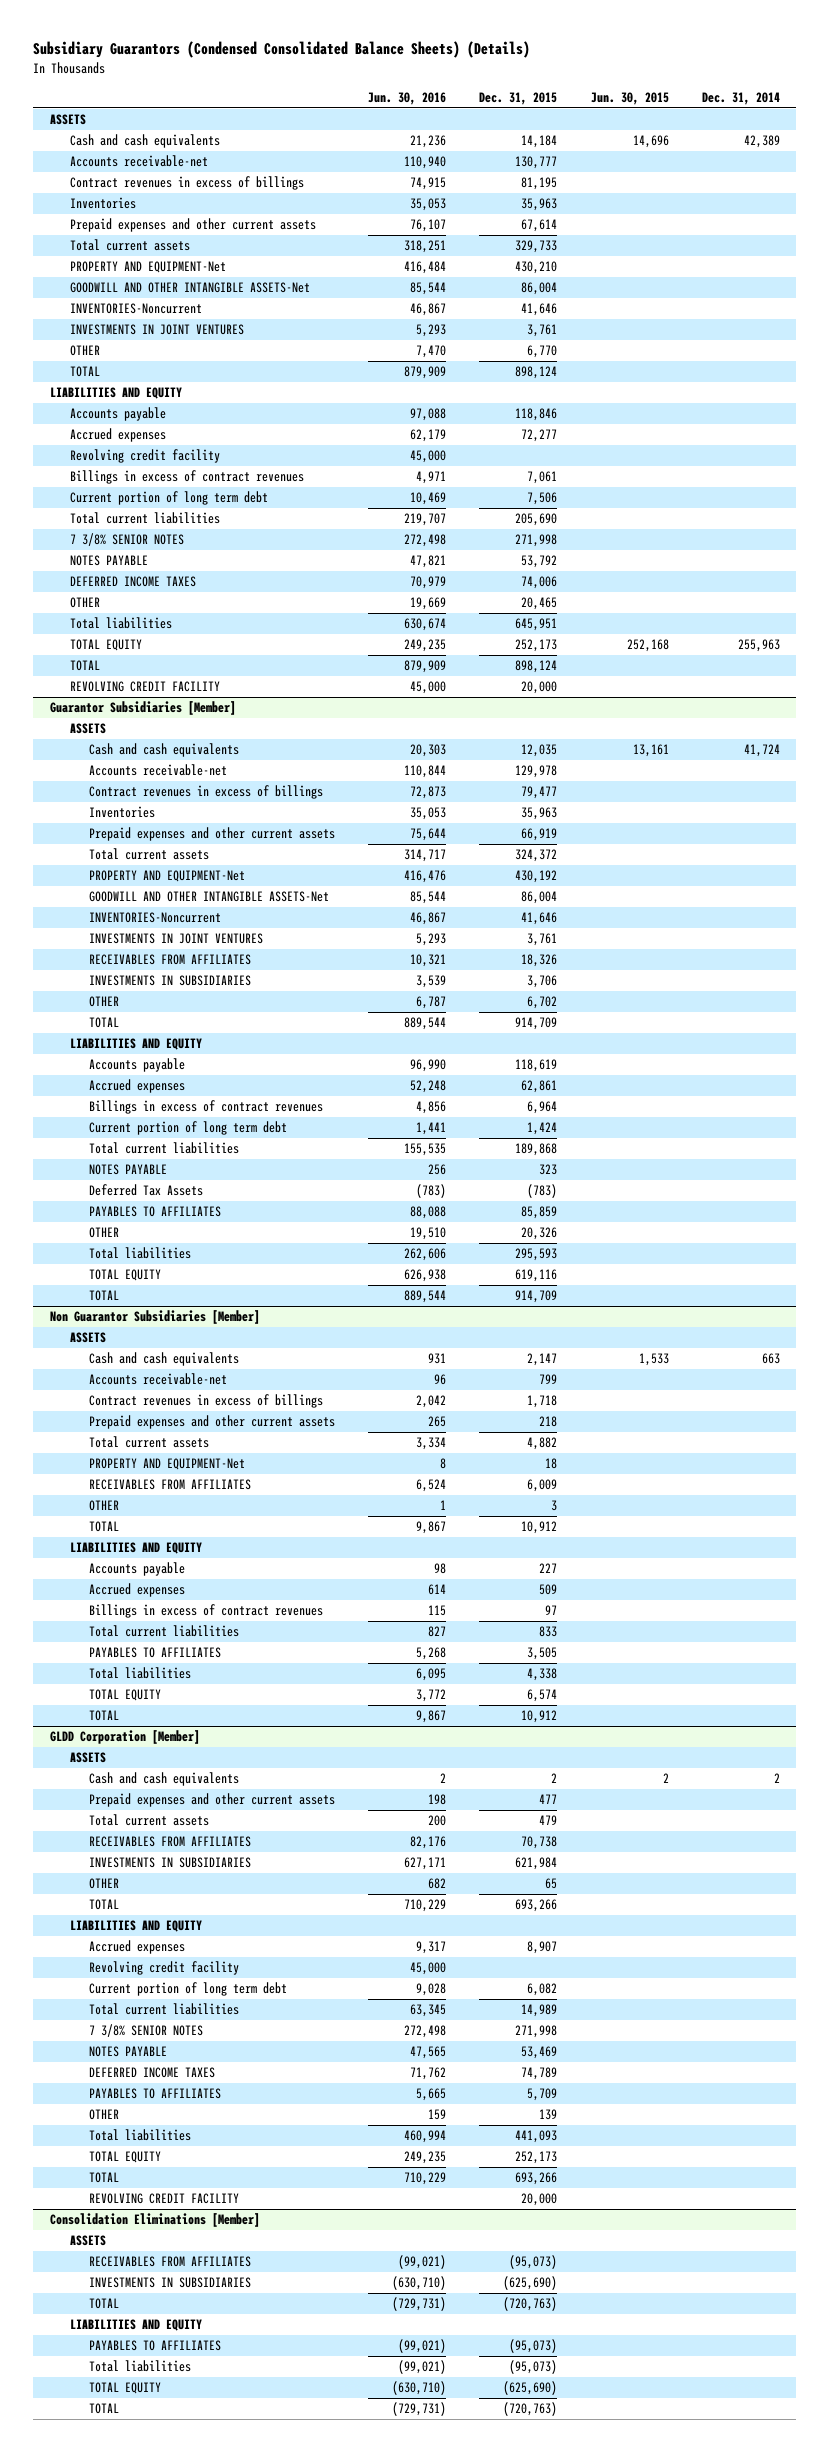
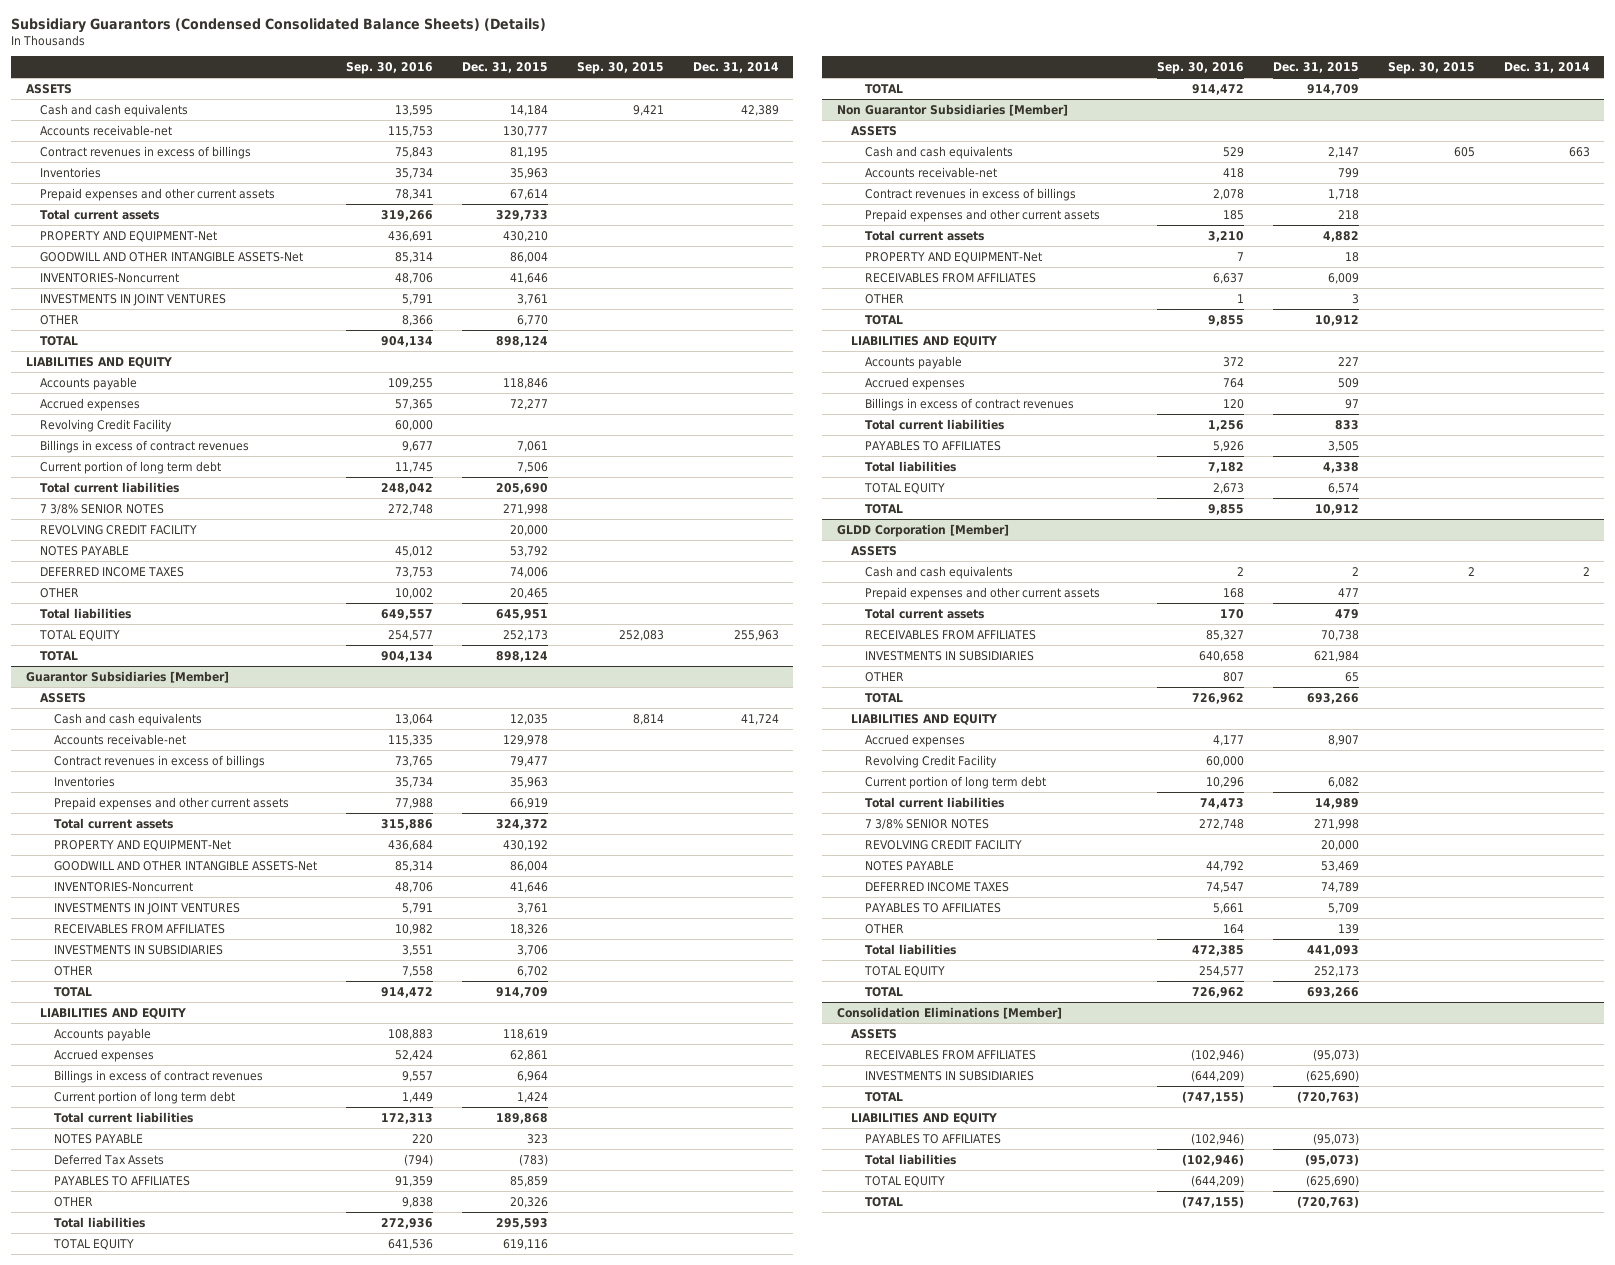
- | Jun. 30, 2016 | Dec. 31, 2015 | Jun. 30, 2015 | Dec. 31, 2014
+ | Sep. 30, 2016 | Dec. 31, 2015 | Sep. 30, 2015 | Dec. 31, 2014
- Revolving credit facility | 45,000 | | |
+ Revolving Credit Facility | 60,000 | | |
moved up: REVOLVING CREDIT FACILITY | | 20,000 | |
@ GLDD Corporation [Member]
- Revolving credit facility | 45,000 | | |
+ Revolving Credit Facility | 60,000 | | |
moved up: REVOLVING CREDIT FACILITY | | 20,000 | |

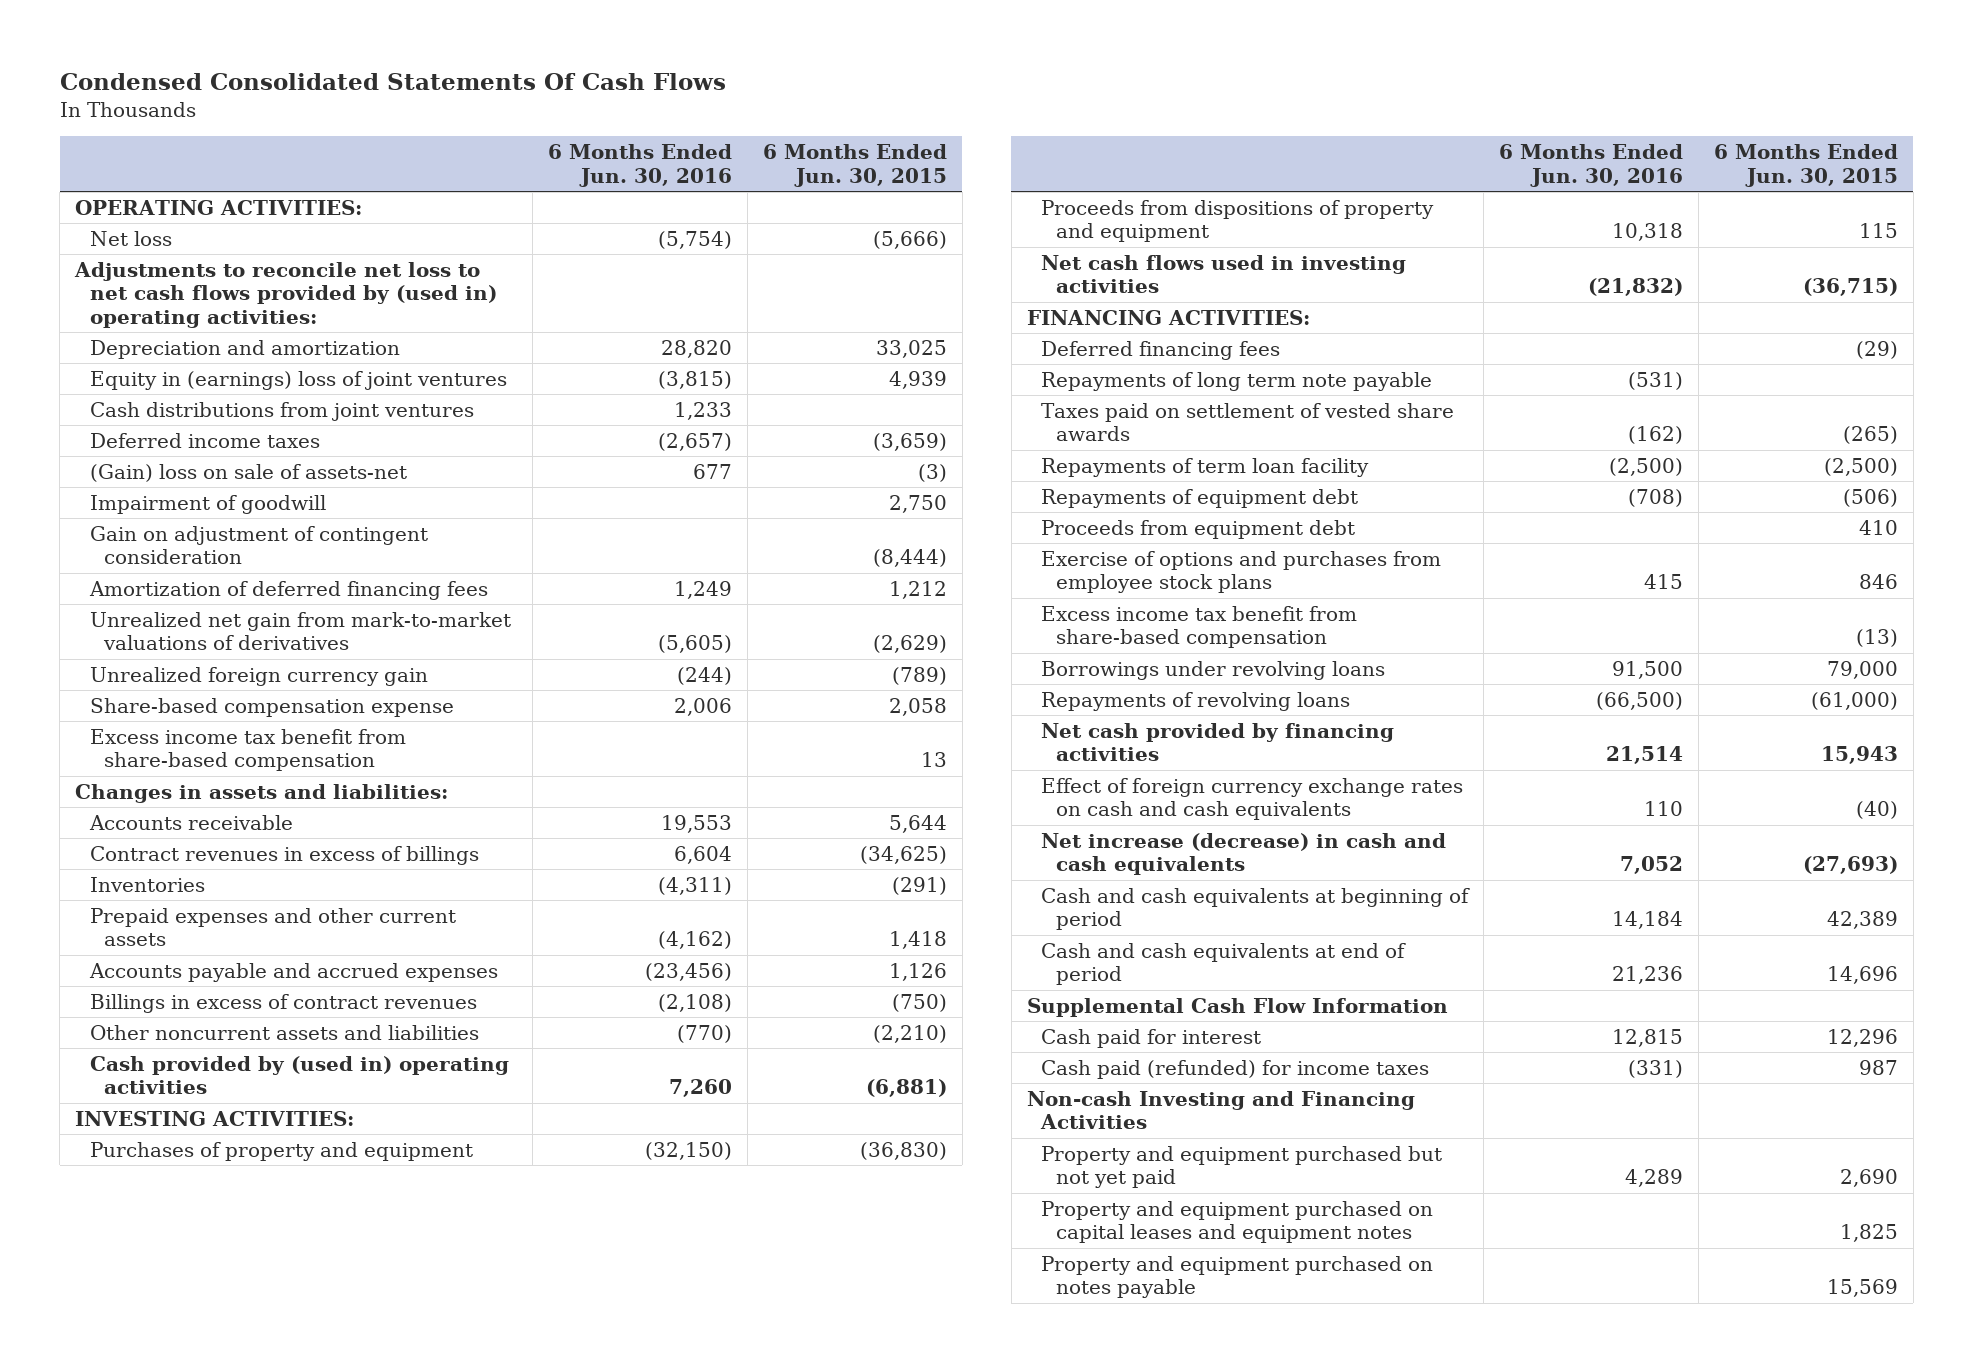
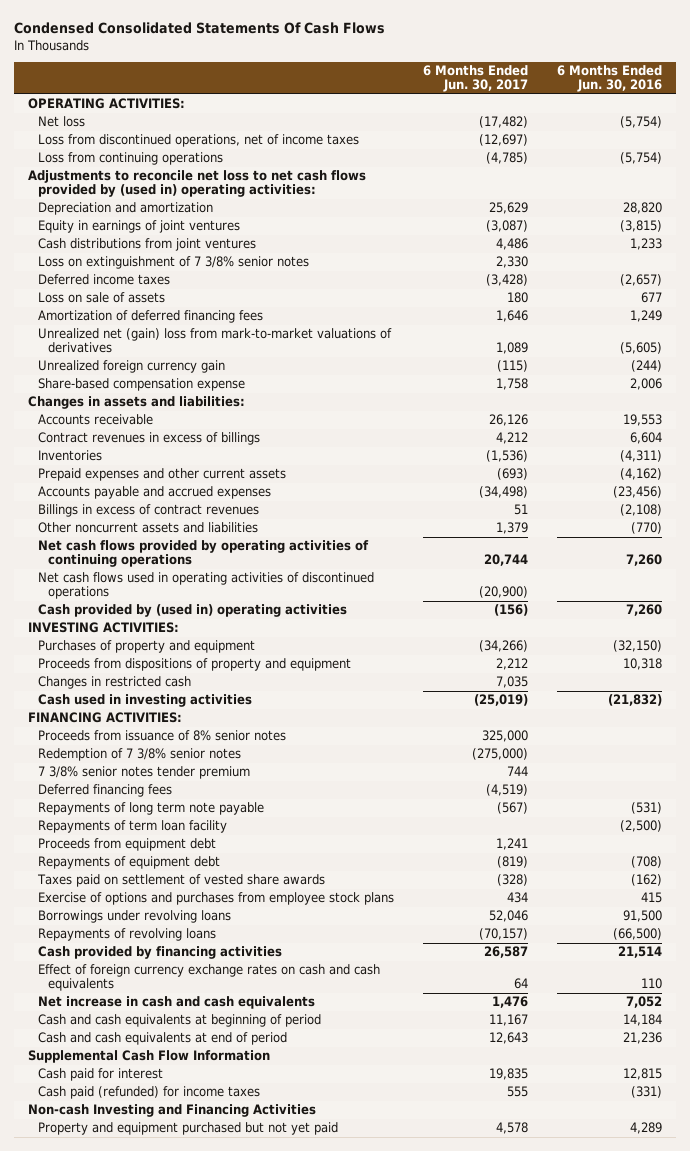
- | 6 Months Ended Jun. 30, 2016 | 6 Months Ended Jun. 30, 2015
+ | 6 Months Ended Jun. 30, 2017 | 6 Months Ended Jun. 30, 2016
+ Loss from discontinued operations, net of income taxes | (12,697) |
+ Loss from continuing operations | (4,785) | (5,754)
- Equity in (earnings) loss of joint ventures | (3,815) | 4,939
+ Equity in earnings of joint ventures | (3,087) | (3,815)
+ Loss on extinguishment of 7 3/8% senior notes | 2,330 |
- (Gain) loss on sale of assets-net | 677 | (3)
- Impairment of goodwill | | 2,750
- Gain on adjustment of contingent consideration | | (8,444)
+ Loss on sale of assets | 180 | 677
- Unrealized net gain from mark-to-market valuations of derivatives | (5,605) | (2,629)
+ Unrealized net (gain) loss from mark-to-market valuations of derivatives | 1,089 | (5,605)
- Excess income tax benefit from share-based compensation | | 13
+ Net cash flows provided by operating activities of continuing operations | 20,744 | 7,260
+ Net cash flows used in operating activities of discontinued operations | (20,900) |
- Net cash flows used in investing activities | (21,832) | (36,715)
+ Changes in restricted cash | 7,035 |
+ Cash used in investing activities | (25,019) | (21,832)
+ Proceeds from issuance of 8% senior notes | 325,000 |
+ Redemption of 7 3/8% senior notes | (275,000) |
+ 7 3/8% senior notes tender premium | 744 |
moved down: Repayments of equipment debt | (819) | (708)
moved down: Taxes paid on settlement of vested share awards | (328) | (162)
- Excess income tax benefit from share-based compensation | | (13)
- Net cash provided by financing activities | 21,514 | 15,943
+ Cash provided by financing activities | 26,587 | 21,514
- Net increase (decrease) in cash and cash equivalents | 7,052 | (27,693)
+ Net increase in cash and cash equivalents | 1,476 | 7,052
- Property and equipment purchased on capital leases and equipment notes | | 1,825
- Property and equipment purchased on notes payable | | 15,569

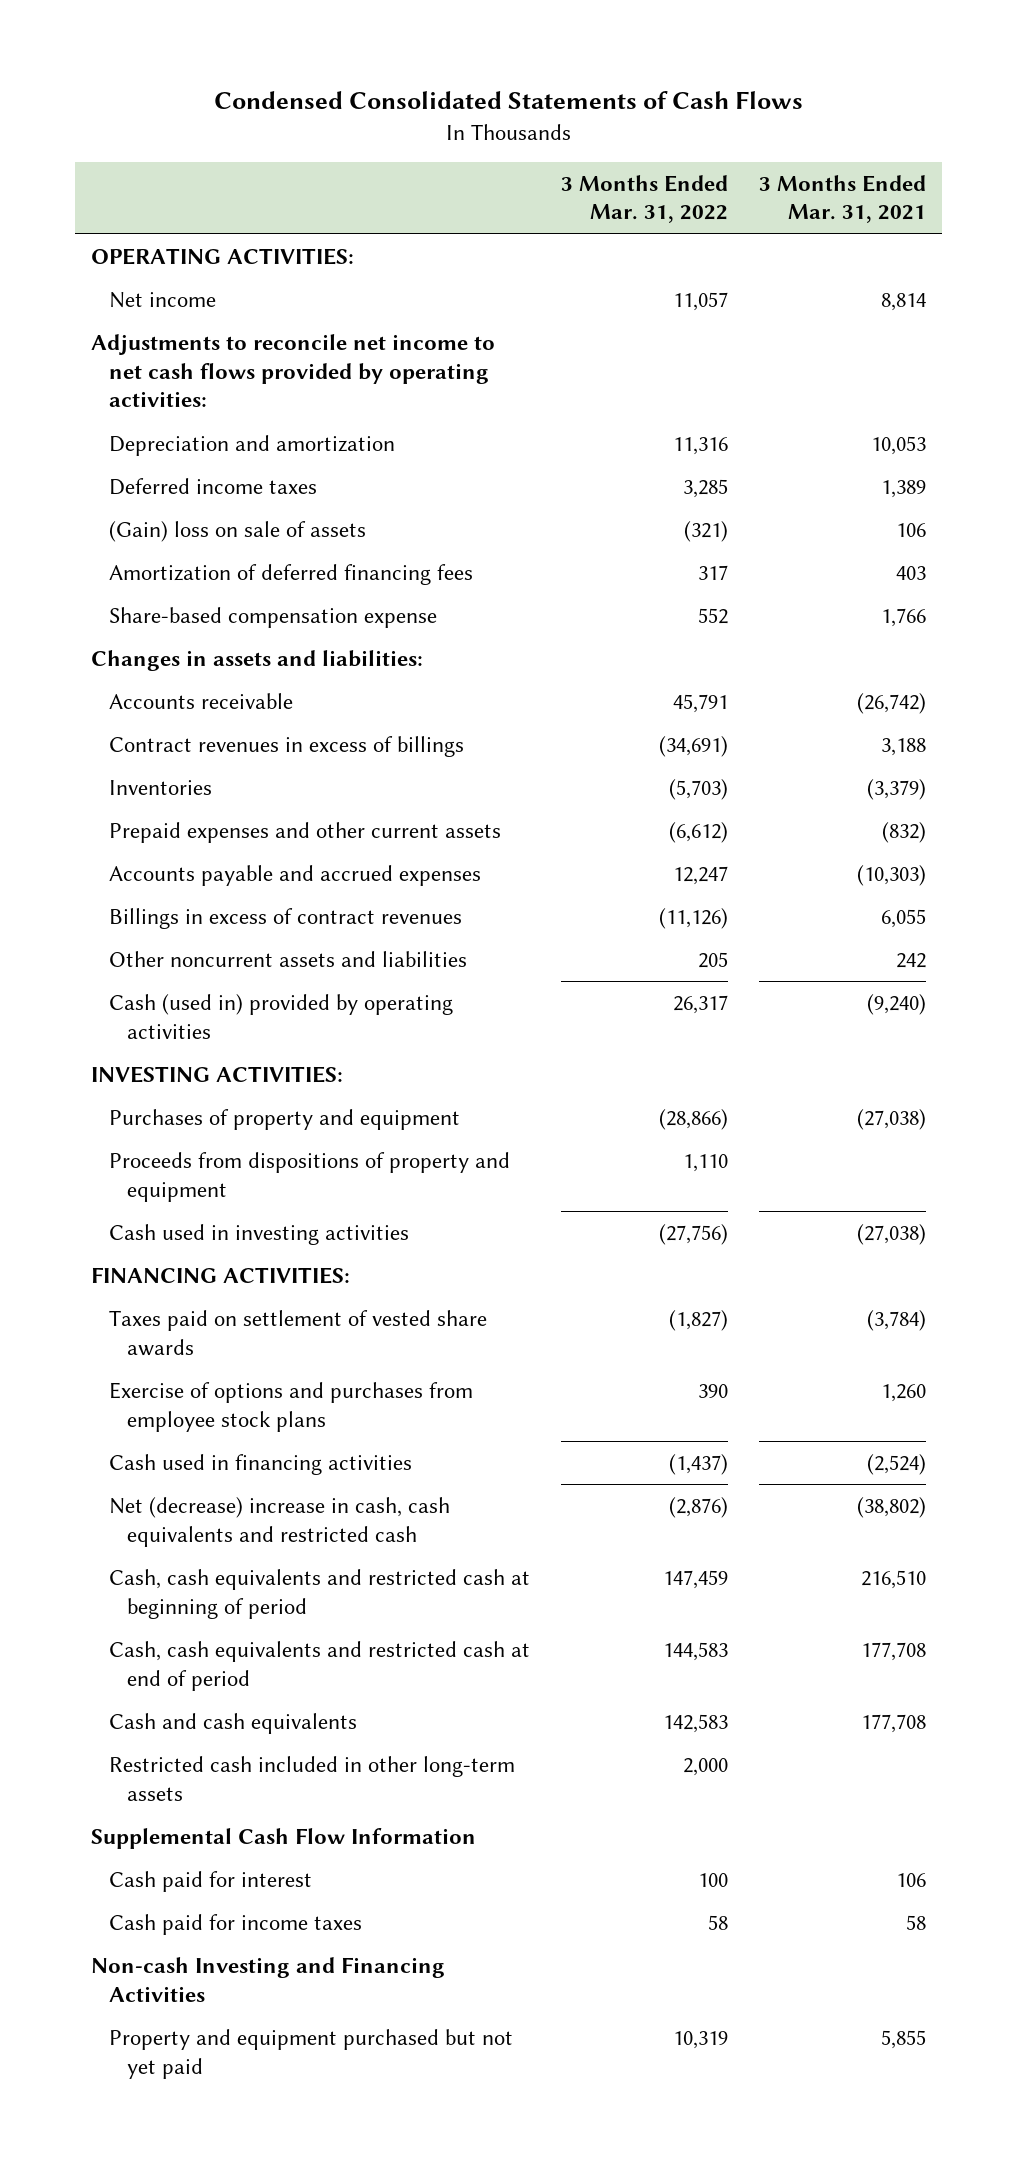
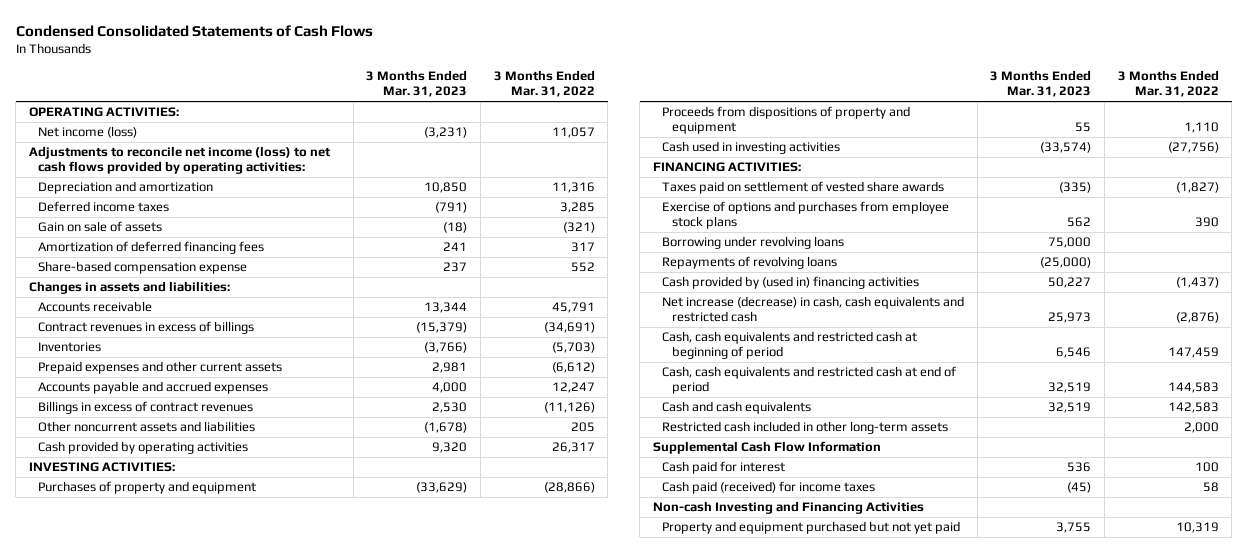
- | 3 Months Ended Mar. 31, 2022 | 3 Months Ended Mar. 31, 2021
+ | 3 Months Ended Mar. 31, 2023 | 3 Months Ended Mar. 31, 2022
- Net income | 11,057 | 8,814
- Adjustments to reconcile net income to net cash flows provided by operating activities:
+ Net income (loss) | (3,231) | 11,057
+ Adjustments to reconcile net income (loss) to net cash flows provided by operating activities:
- (Gain) loss on sale of assets | (321) | 106
+ Gain on sale of assets | (18) | (321)
- Cash (used in) provided by operating activities | 26,317 | (9,240)
+ Cash provided by operating activities | 9,320 | 26,317
- Cash used in financing activities | (1,437) | (2,524)
- Net (decrease) increase in cash, cash equivalents and restricted cash | (2,876) | (38,802)
+ Borrowing under revolving loans | 75,000 |
+ Repayments of revolving loans | (25,000) |
+ Cash provided by (used in) financing activities | 50,227 | (1,437)
+ Net increase (decrease) in cash, cash equivalents and restricted cash | 25,973 | (2,876)
- Cash paid for income taxes | 58 | 58
+ Cash paid (received) for income taxes | (45) | 58

